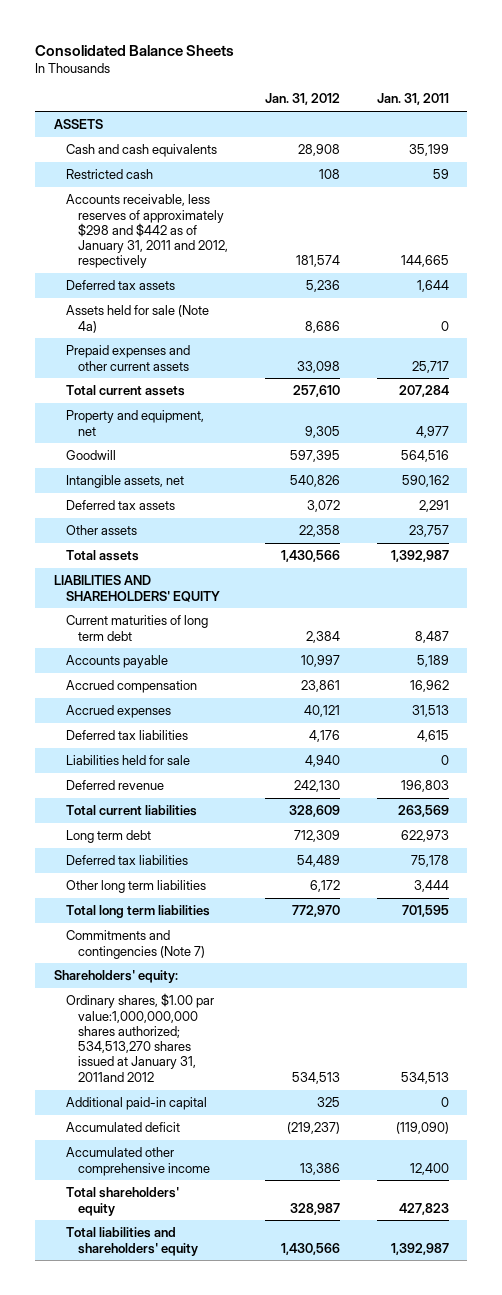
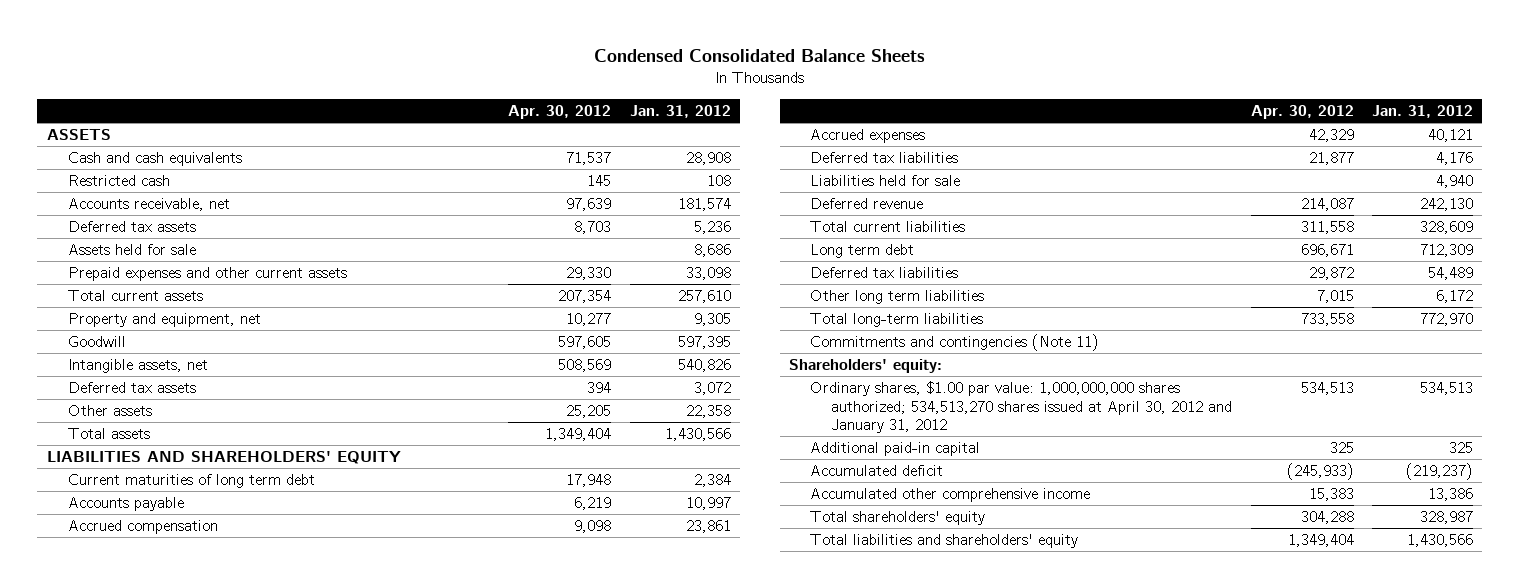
- Consolidated Balance Sheets
+ Condensed Consolidated Balance Sheets
- | Jan. 31, 2012 | Jan. 31, 2011
+ | Apr. 30, 2012 | Jan. 31, 2012
- Accounts receivable, less reserves of approximately $298 and $442 as of January 31, 2011 and 2012, respectively | 181,574 | 144,665
+ Accounts receivable, net | 97,639 | 181,574
- Assets held for sale (Note 4a) | 8,686 | 0
+ Assets held for sale | | 8,686
- Total long term liabilities | 772,970 | 701,595
- Commitments and contingencies (Note 7)
+ Total long-term liabilities | 733,558 | 772,970
+ Commitments and contingencies (Note 11)
- Ordinary shares, $1.00 par value:1,000,000,000 shares authorized; 534,513,270 shares issued at January 31, 2011and 2012 | 534,513 | 534,513
+ Ordinary shares, $1.00 par value: 1,000,000,000 shares authorized; 534,513,270 shares issued at April 30, 2012 and January 31, 2012 | 534,513 | 534,513

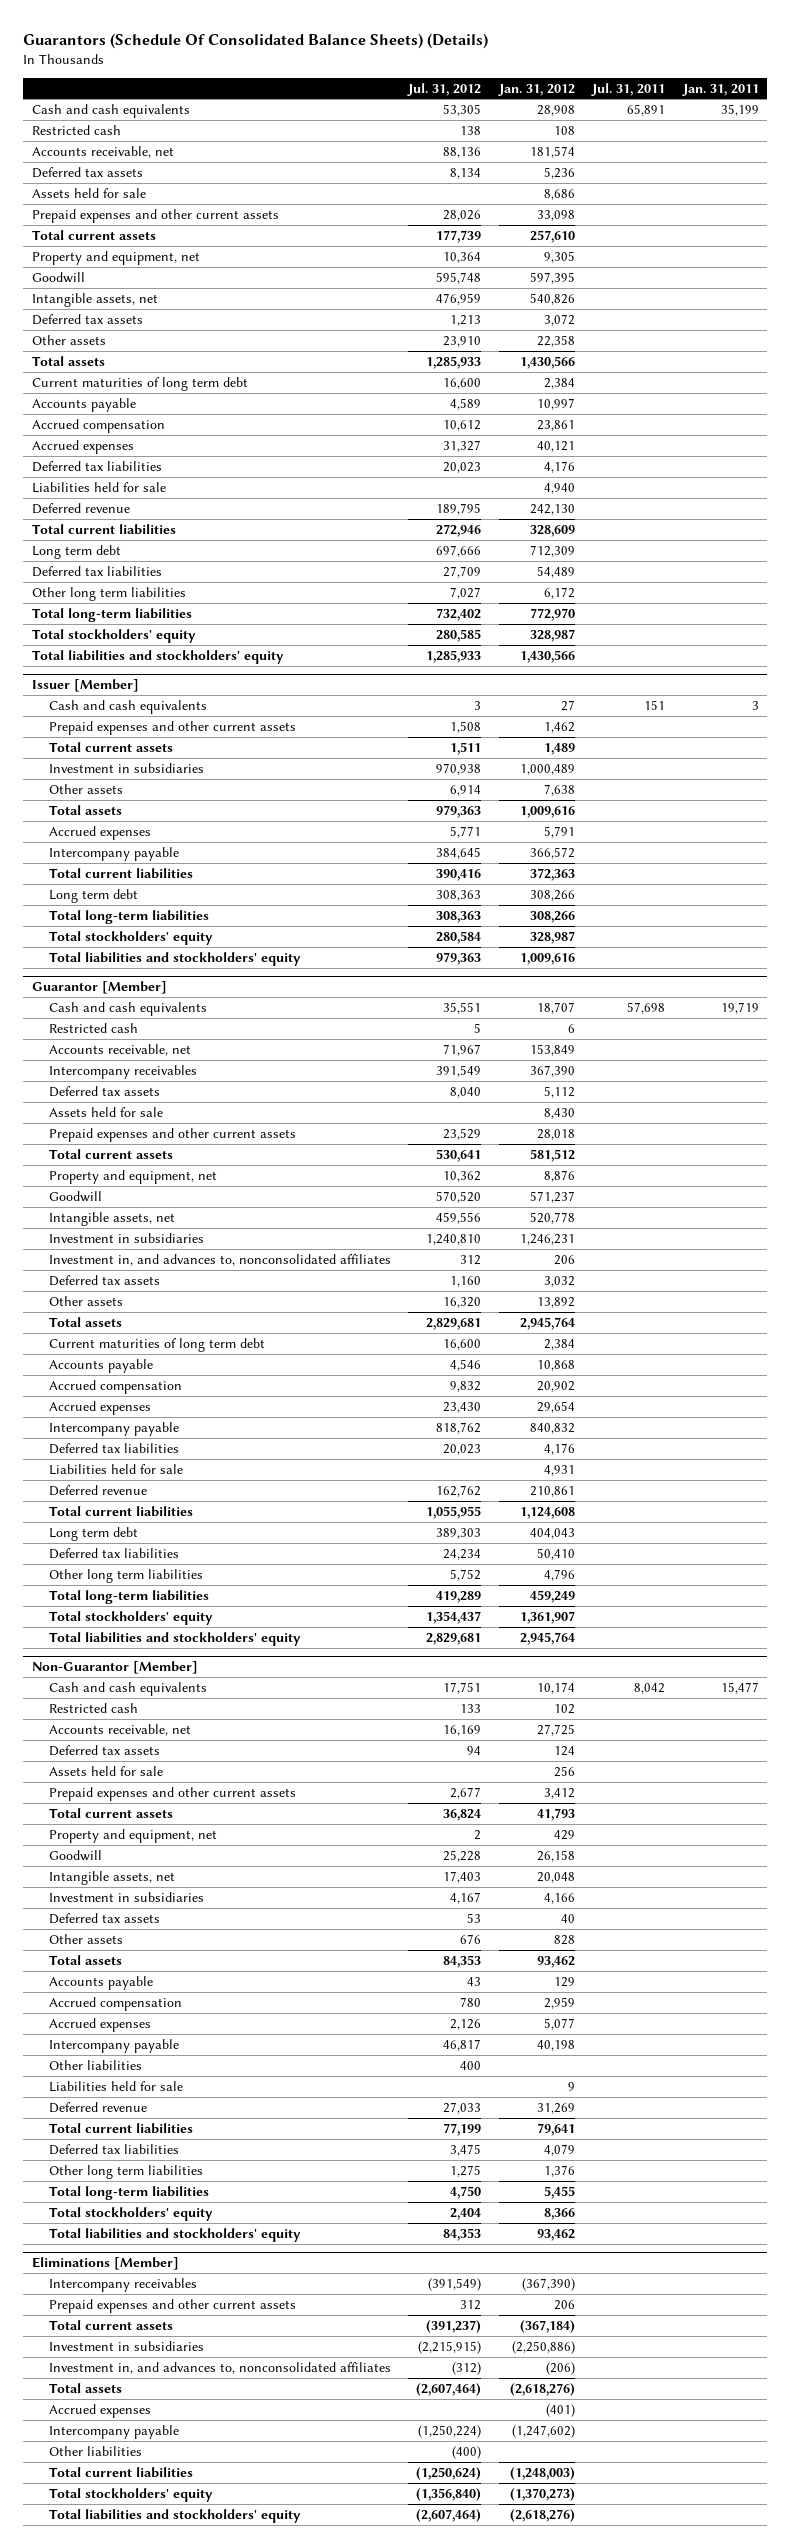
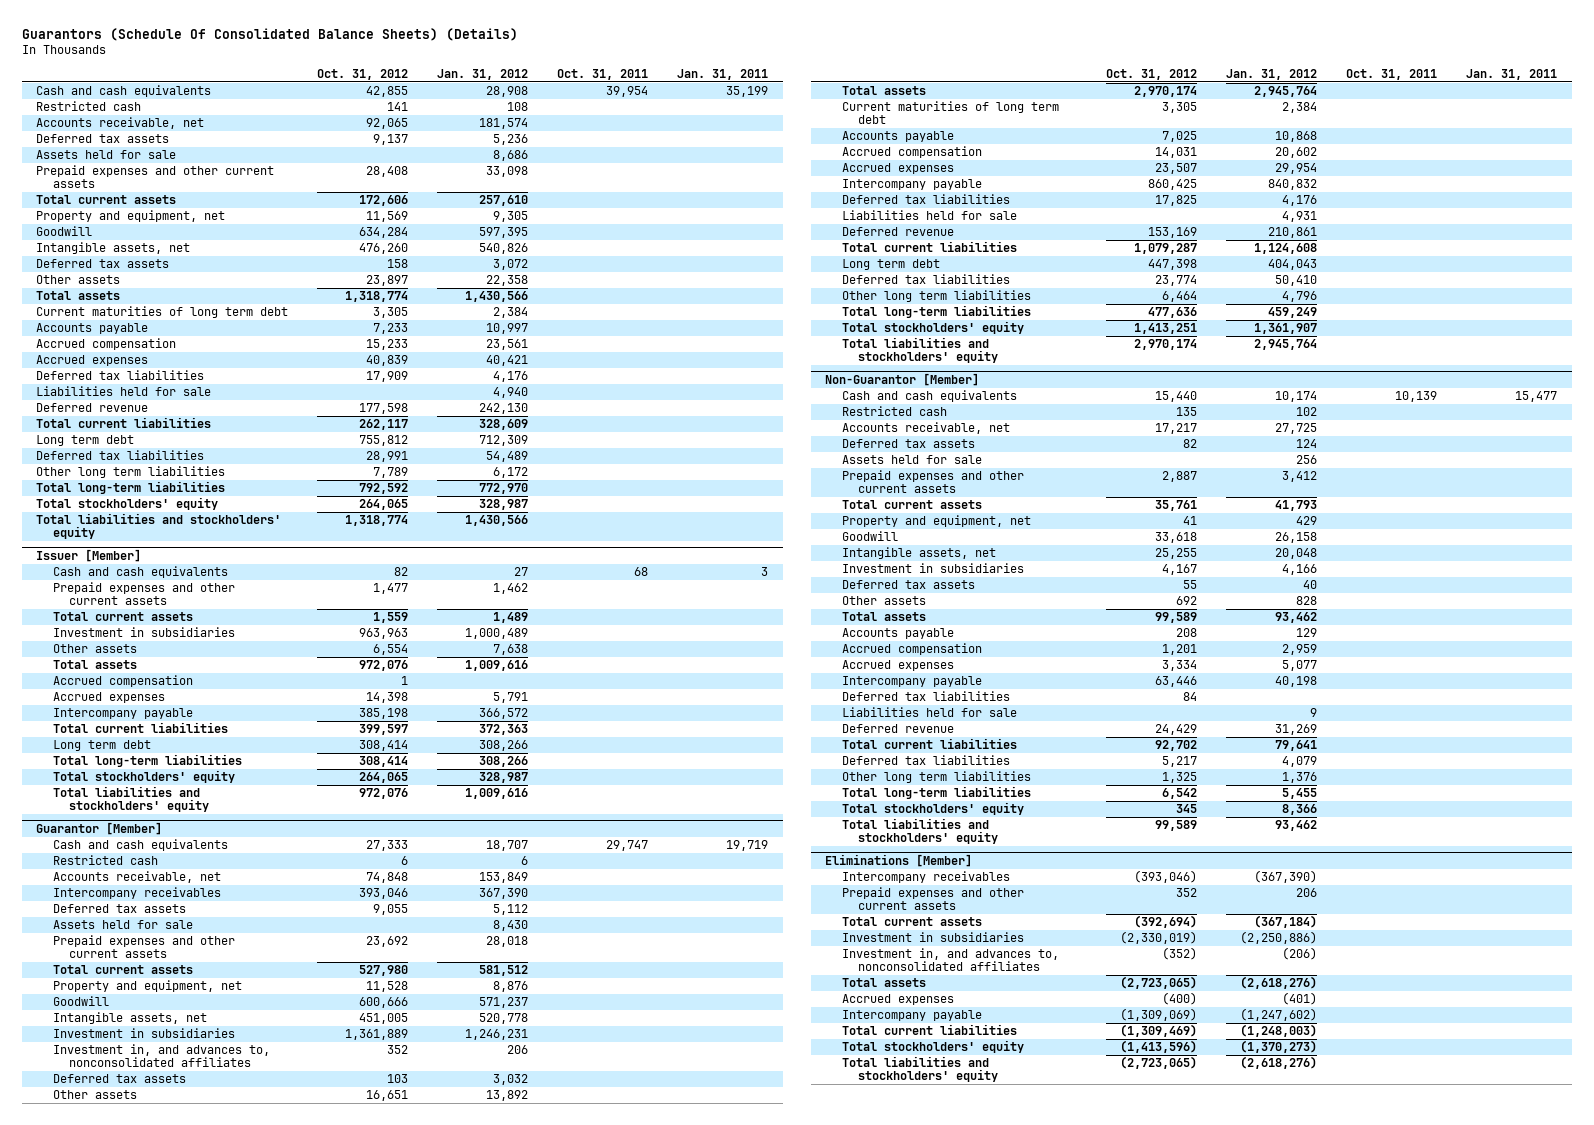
- | Jul. 31, 2012 | Jan. 31, 2012 | Jul. 31, 2011 | Jan. 31, 2011
+ | Oct. 31, 2012 | Jan. 31, 2012 | Oct. 31, 2011 | Jan. 31, 2011
- Accrued compensation | 10,612 | 23,861 | |
- Accrued expenses | 31,327 | 40,121 | |
+ Accrued compensation | 15,233 | 23,561 | |
+ Accrued expenses | 40,839 | 40,421 | |
@ Issuer [Member]
+ Accrued compensation | 1 | | |
@ Guarantor [Member]
- Accrued compensation | 9,832 | 20,902 | |
- Accrued expenses | 23,430 | 29,654 | |
+ Accrued compensation | 14,031 | 20,602 | |
+ Accrued expenses | 23,507 | 29,954 | |
@ Non-Guarantor [Member]
- Other liabilities | 400 | | |
+ Deferred tax liabilities | 84 | | |
@ Eliminations [Member]
- Other liabilities | (400) | | |

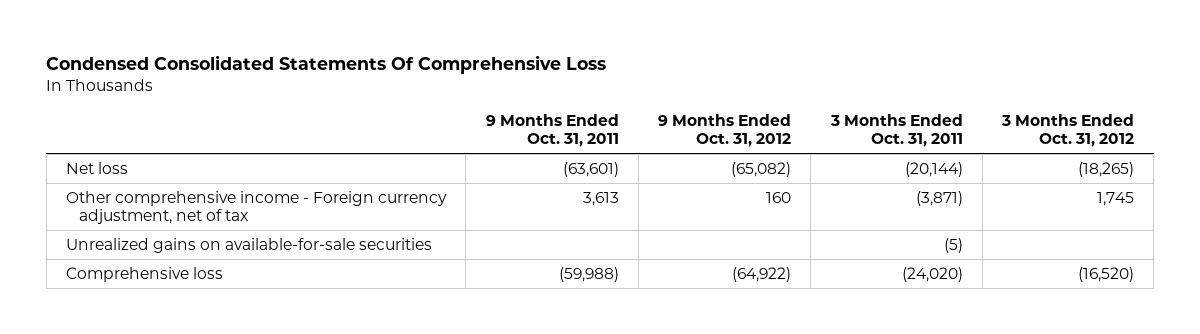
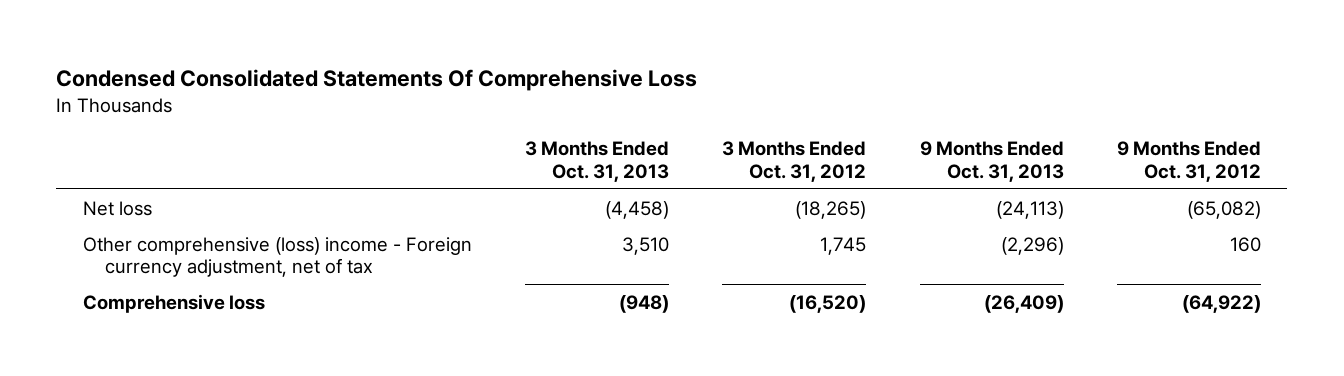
- | 9 Months Ended Oct. 31, 2011 | 9 Months Ended Oct. 31, 2012 | 3 Months Ended Oct. 31, 2011 | 3 Months Ended Oct. 31, 2012
+ | 3 Months Ended Oct. 31, 2013 | 3 Months Ended Oct. 31, 2012 | 9 Months Ended Oct. 31, 2013 | 9 Months Ended Oct. 31, 2012
- Other comprehensive income - Foreign currency adjustment, net of tax | 3,613 | 160 | (3,871) | 1,745
- Unrealized gains on available-for-sale securities | | | (5) |
+ Other comprehensive (loss) income - Foreign currency adjustment, net of tax | 3,510 | 1,745 | (2,296) | 160

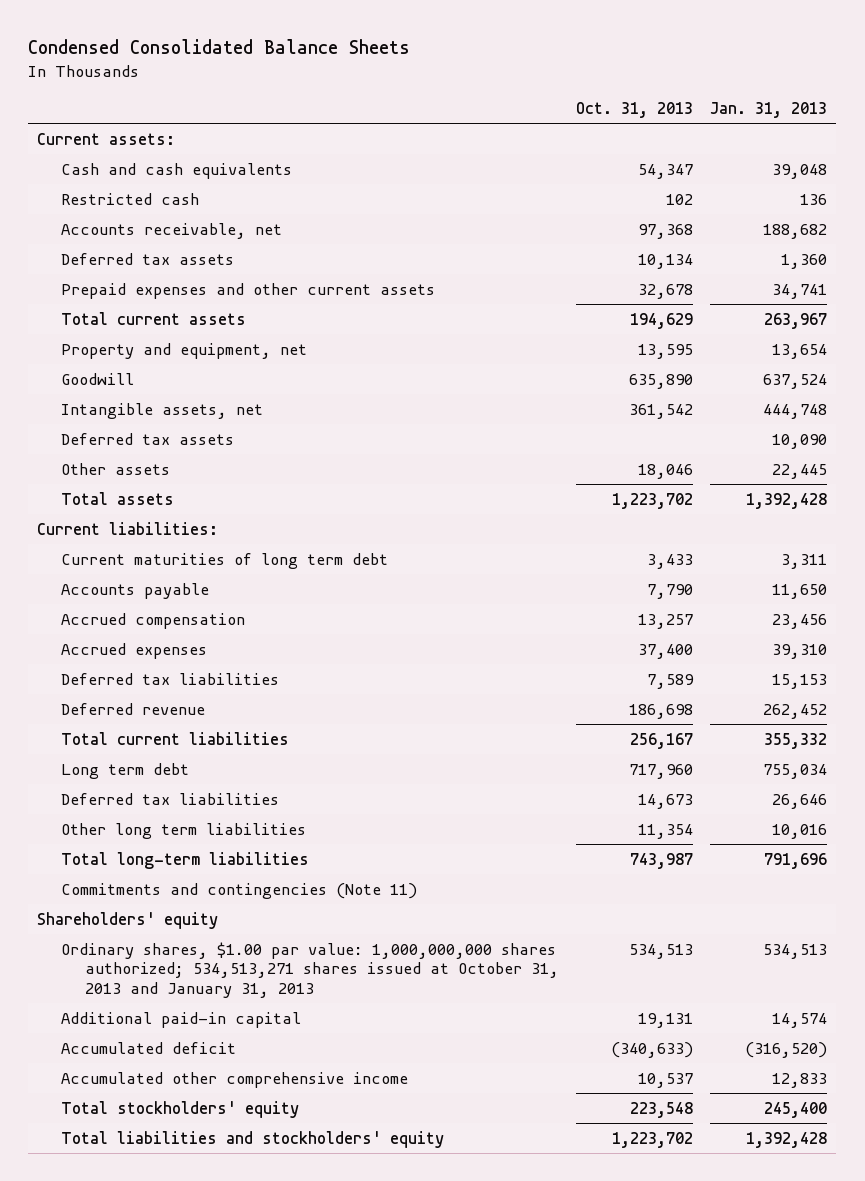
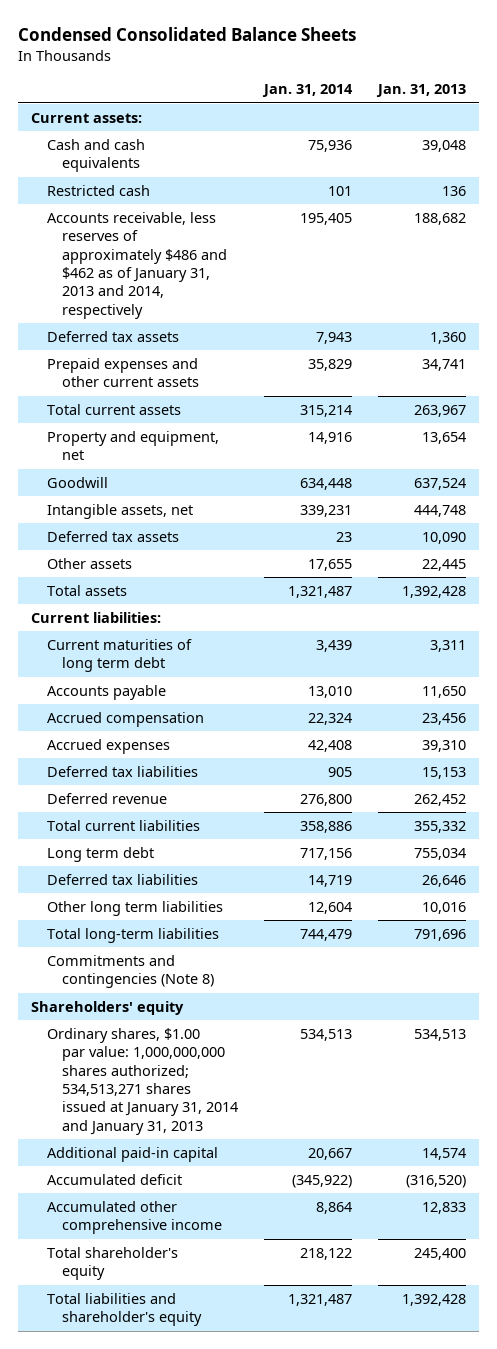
- | Oct. 31, 2013 | Jan. 31, 2013
+ | Jan. 31, 2014 | Jan. 31, 2013
- Accounts receivable, net | 97,368 | 188,682
+ Accounts receivable, less reserves of approximately $486 and $462 as of January 31, 2013 and 2014, respectively | 195,405 | 188,682
- Commitments and contingencies (Note 11)
+ Commitments and contingencies (Note 8)
- Ordinary shares, $1.00 par value: 1,000,000,000 shares authorized; 534,513,271 shares issued at October 31, 2013 and January 31, 2013 | 534,513 | 534,513
+ Ordinary shares, $1.00 par value: 1,000,000,000 shares authorized; 534,513,271 shares issued at January 31, 2014 and January 31, 2013 | 534,513 | 534,513
- Total stockholders' equity | 223,548 | 245,400
- Total liabilities and stockholders' equity | 1,223,702 | 1,392,428
+ Total shareholder's equity | 218,122 | 245,400
+ Total liabilities and shareholder's equity | 1,321,487 | 1,392,428

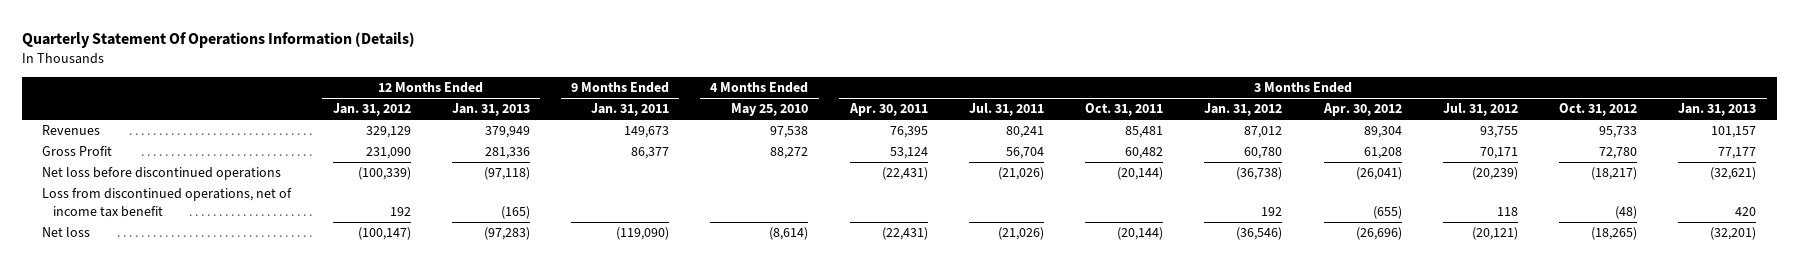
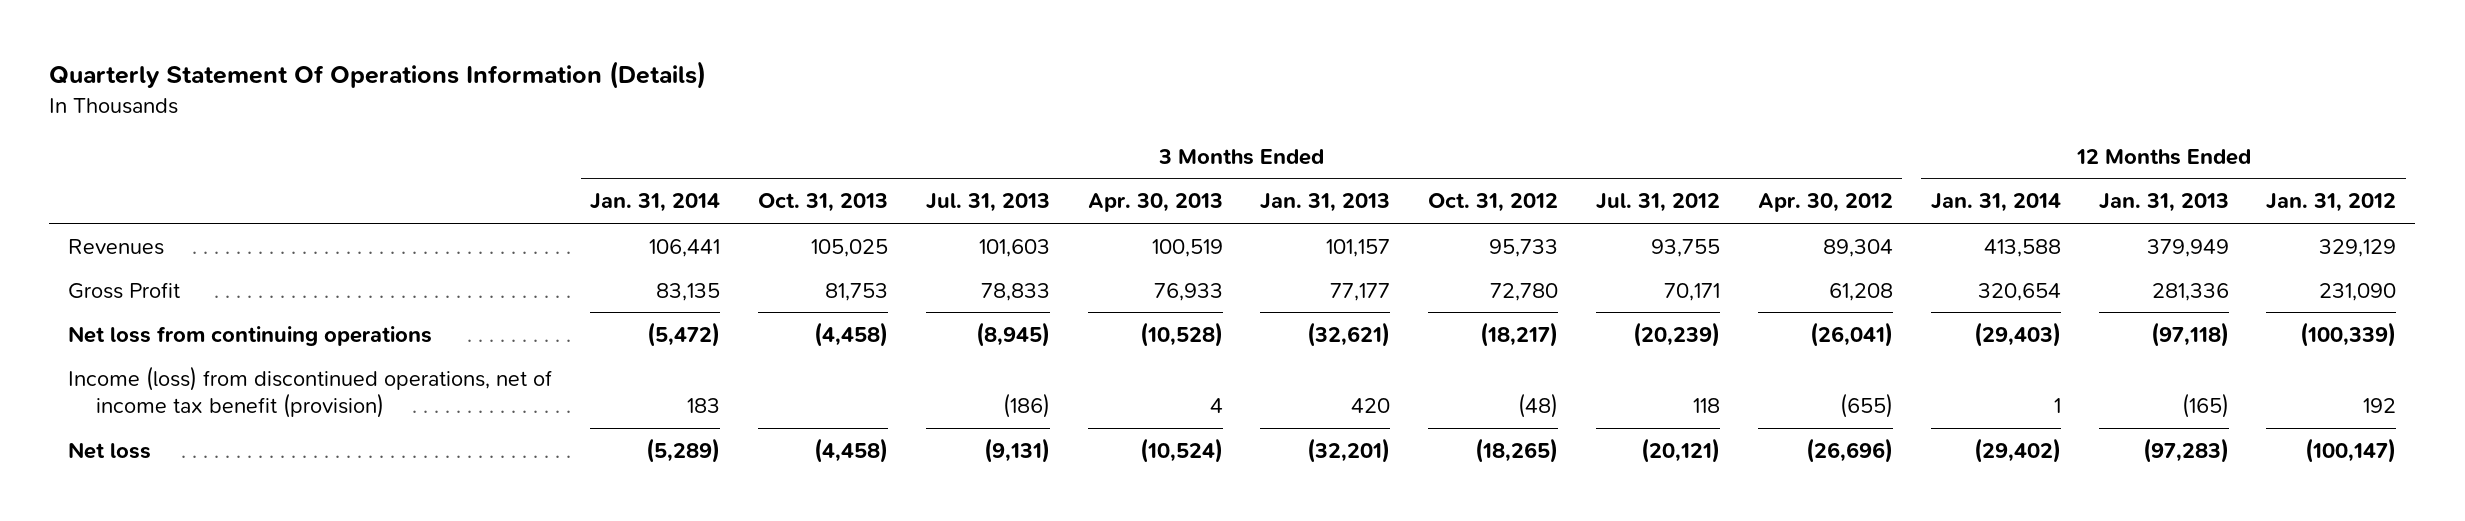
- | 12 Months Ended Jan. 31, 2012 | 12 Months Ended Jan. 31, 2013 | 9 Months Ended Jan. 31, 2011 | 4 Months Ended May 25, 2010 | 3 Months Ended Apr. 30, 2011 | 3 Months Ended Jul. 31, 2011 | 3 Months Ended Oct. 31, 2011 | 3 Months Ended Jan. 31, 2012 | 3 Months Ended Apr. 30, 2012 | 3 Months Ended Jul. 31, 2012 | 3 Months Ended Oct. 31, 2012 | 3 Months Ended Jan. 31, 2013
+ | 3 Months Ended Jan. 31, 2014 | 3 Months Ended Oct. 31, 2013 | 3 Months Ended Jul. 31, 2013 | 3 Months Ended Apr. 30, 2013 | 3 Months Ended Jan. 31, 2013 | 3 Months Ended Oct. 31, 2012 | 3 Months Ended Jul. 31, 2012 | 3 Months Ended Apr. 30, 2012 | 12 Months Ended Jan. 31, 2014 | 12 Months Ended Jan. 31, 2013 | 12 Months Ended Jan. 31, 2012
- Net loss before discontinued operations | (100,339) | (97,118) | | | (22,431) | (21,026) | (20,144) | (36,738) | (26,041) | (20,239) | (18,217) | (32,621)
- Loss from discontinued operations, net of income tax benefit | 192 | (165) | | | | | | 192 | (655) | 118 | (48) | 420
+ Net loss from continuing operations | (5,472) | (4,458) | (8,945) | (10,528) | (32,621) | (18,217) | (20,239) | (26,041) | (29,403) | (97,118) | (100,339)
+ Income (loss) from discontinued operations, net of income tax benefit (provision) | 183 | | (186) | 4 | 420 | (48) | 118 | (655) | 1 | (165) | 192

